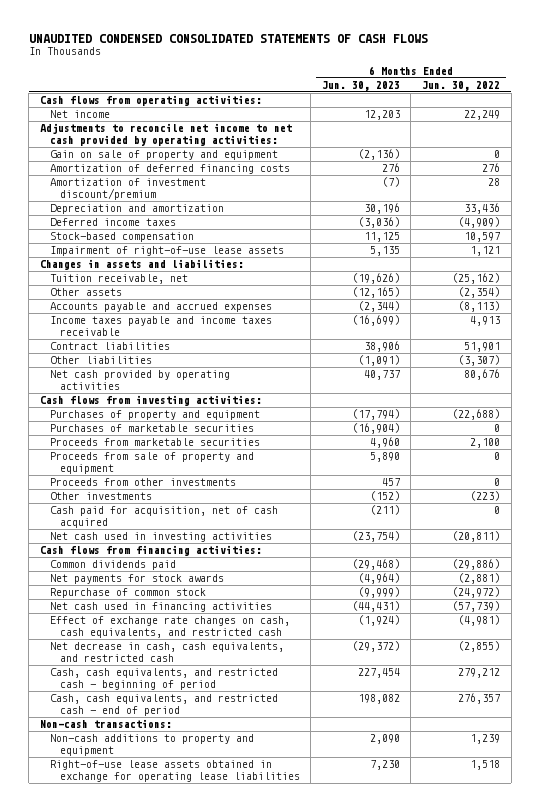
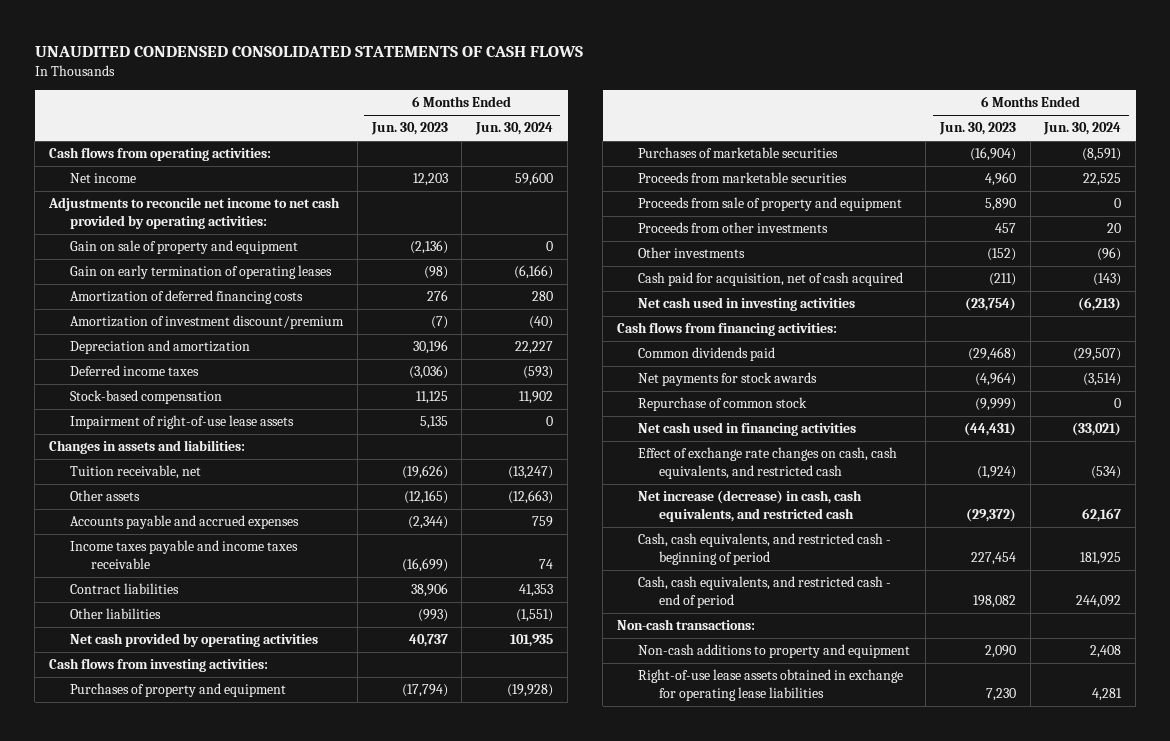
- | 6 Months Ended Jun. 30, 2023 | 6 Months Ended Jun. 30, 2022
+ | 6 Months Ended Jun. 30, 2023 | 6 Months Ended Jun. 30, 2024
+ Gain on early termination of operating leases | (98) | (6,166)
- Other liabilities | (1,091) | (3,307)
+ Other liabilities | (993) | (1,551)
- Net decrease in cash, cash equivalents, and restricted cash | (29,372) | (2,855)
+ Net increase (decrease) in cash, cash equivalents, and restricted cash | (29,372) | 62,167

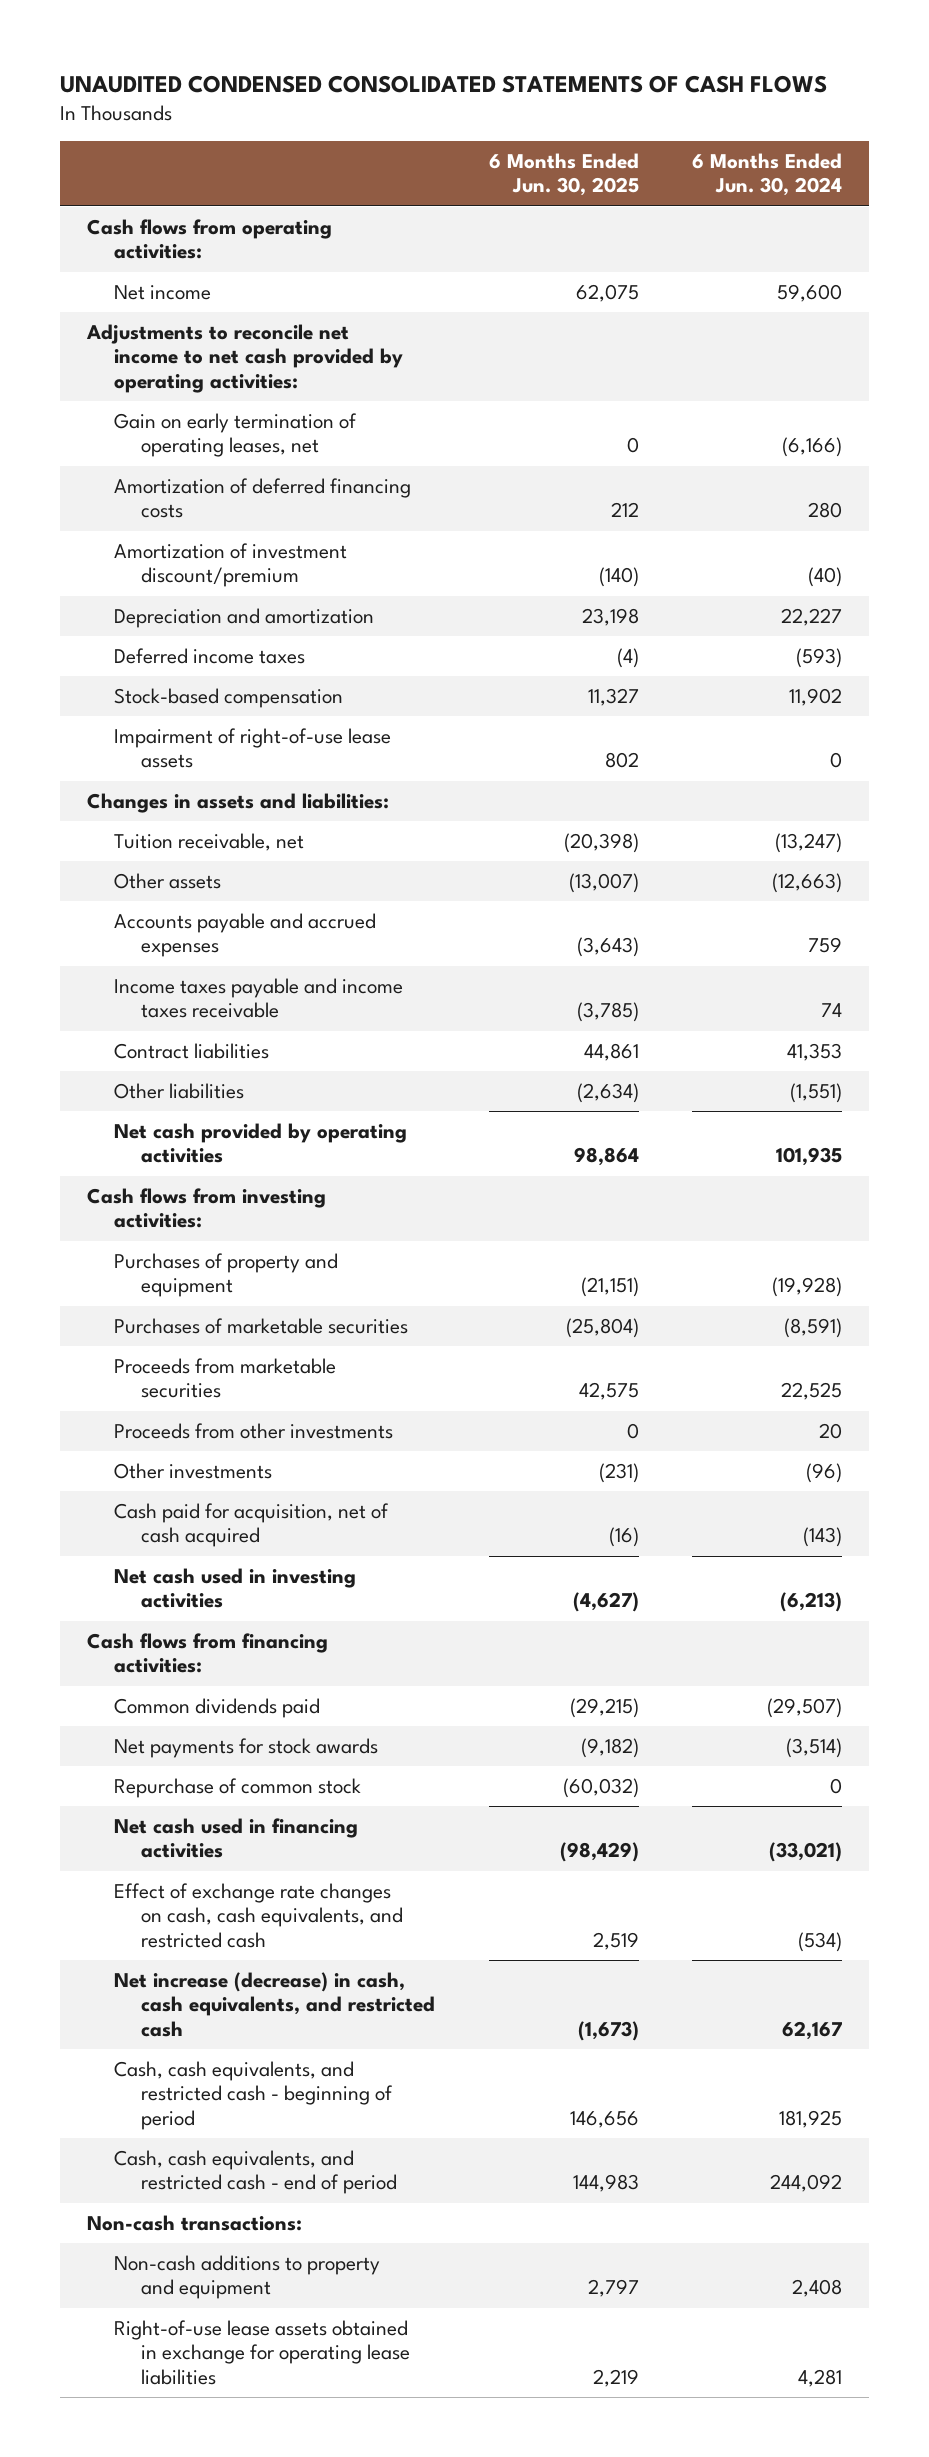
- | 6 Months Ended Jun. 30, 2023 | 6 Months Ended Jun. 30, 2024
+ | 6 Months Ended Jun. 30, 2025 | 6 Months Ended Jun. 30, 2024
- Gain on sale of property and equipment | (2,136) | 0
- Gain on early termination of operating leases | (98) | (6,166)
+ Gain on early termination of operating leases, net | 0 | (6,166)
- Proceeds from sale of property and equipment | 5,890 | 0

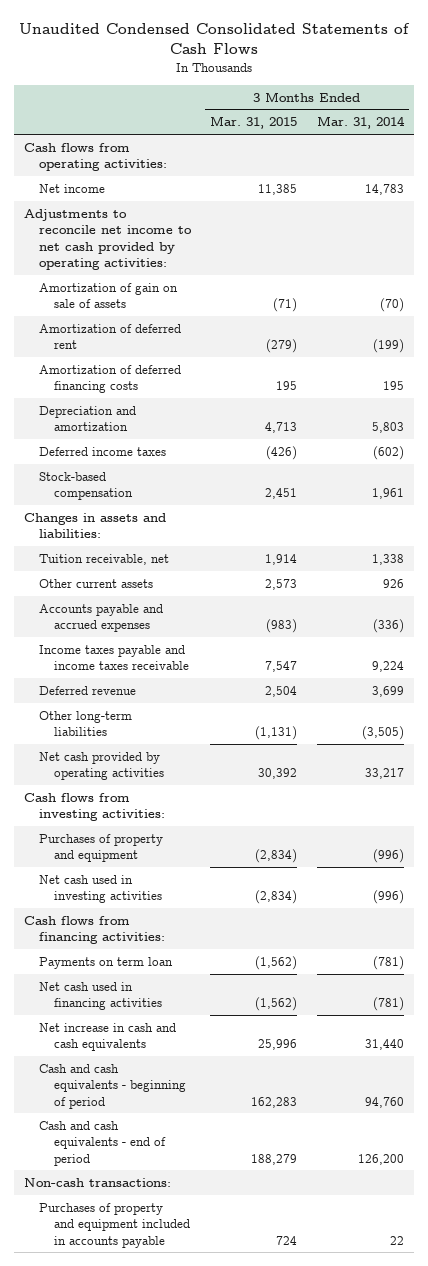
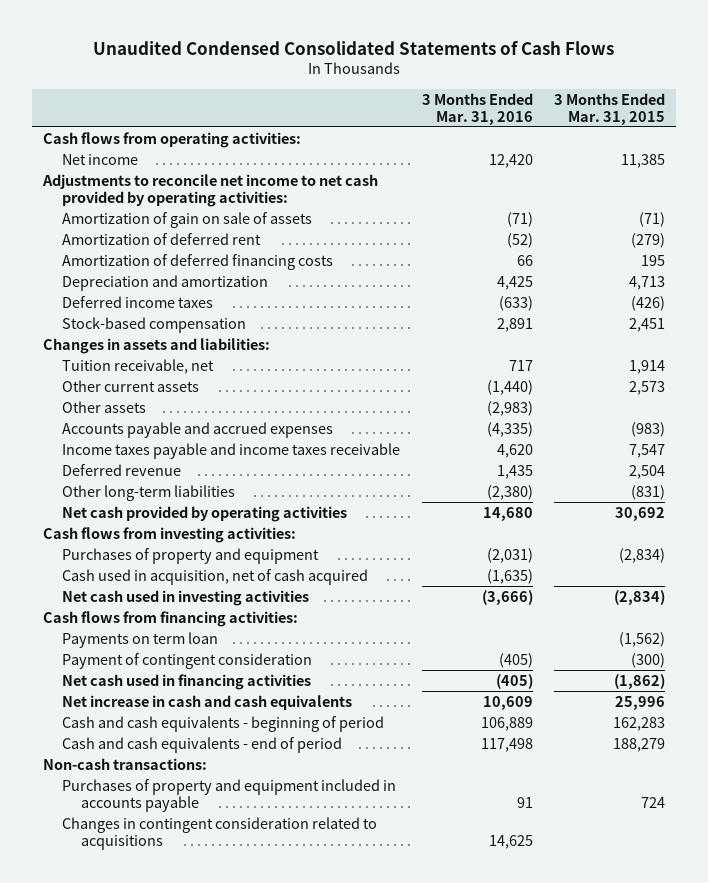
- | 3 Months Ended Mar. 31, 2015 | 3 Months Ended Mar. 31, 2014
+ | 3 Months Ended Mar. 31, 2016 | 3 Months Ended Mar. 31, 2015
+ Other assets | (2,983) |
- Other long-term liabilities | (1,131) | (3,505)
- Net cash provided by operating activities | 30,392 | 33,217
+ Other long-term liabilities | (2,380) | (831)
+ Net cash provided by operating activities | 14,680 | 30,692
+ Cash used in acquisition, net of cash acquired | (1,635) |
- Net cash used in financing activities | (1,562) | (781)
+ Payment of contingent consideration | (405) | (300)
+ Net cash used in financing activities | (405) | (1,862)
+ Changes in contingent consideration related to acquisitions | 14,625 |

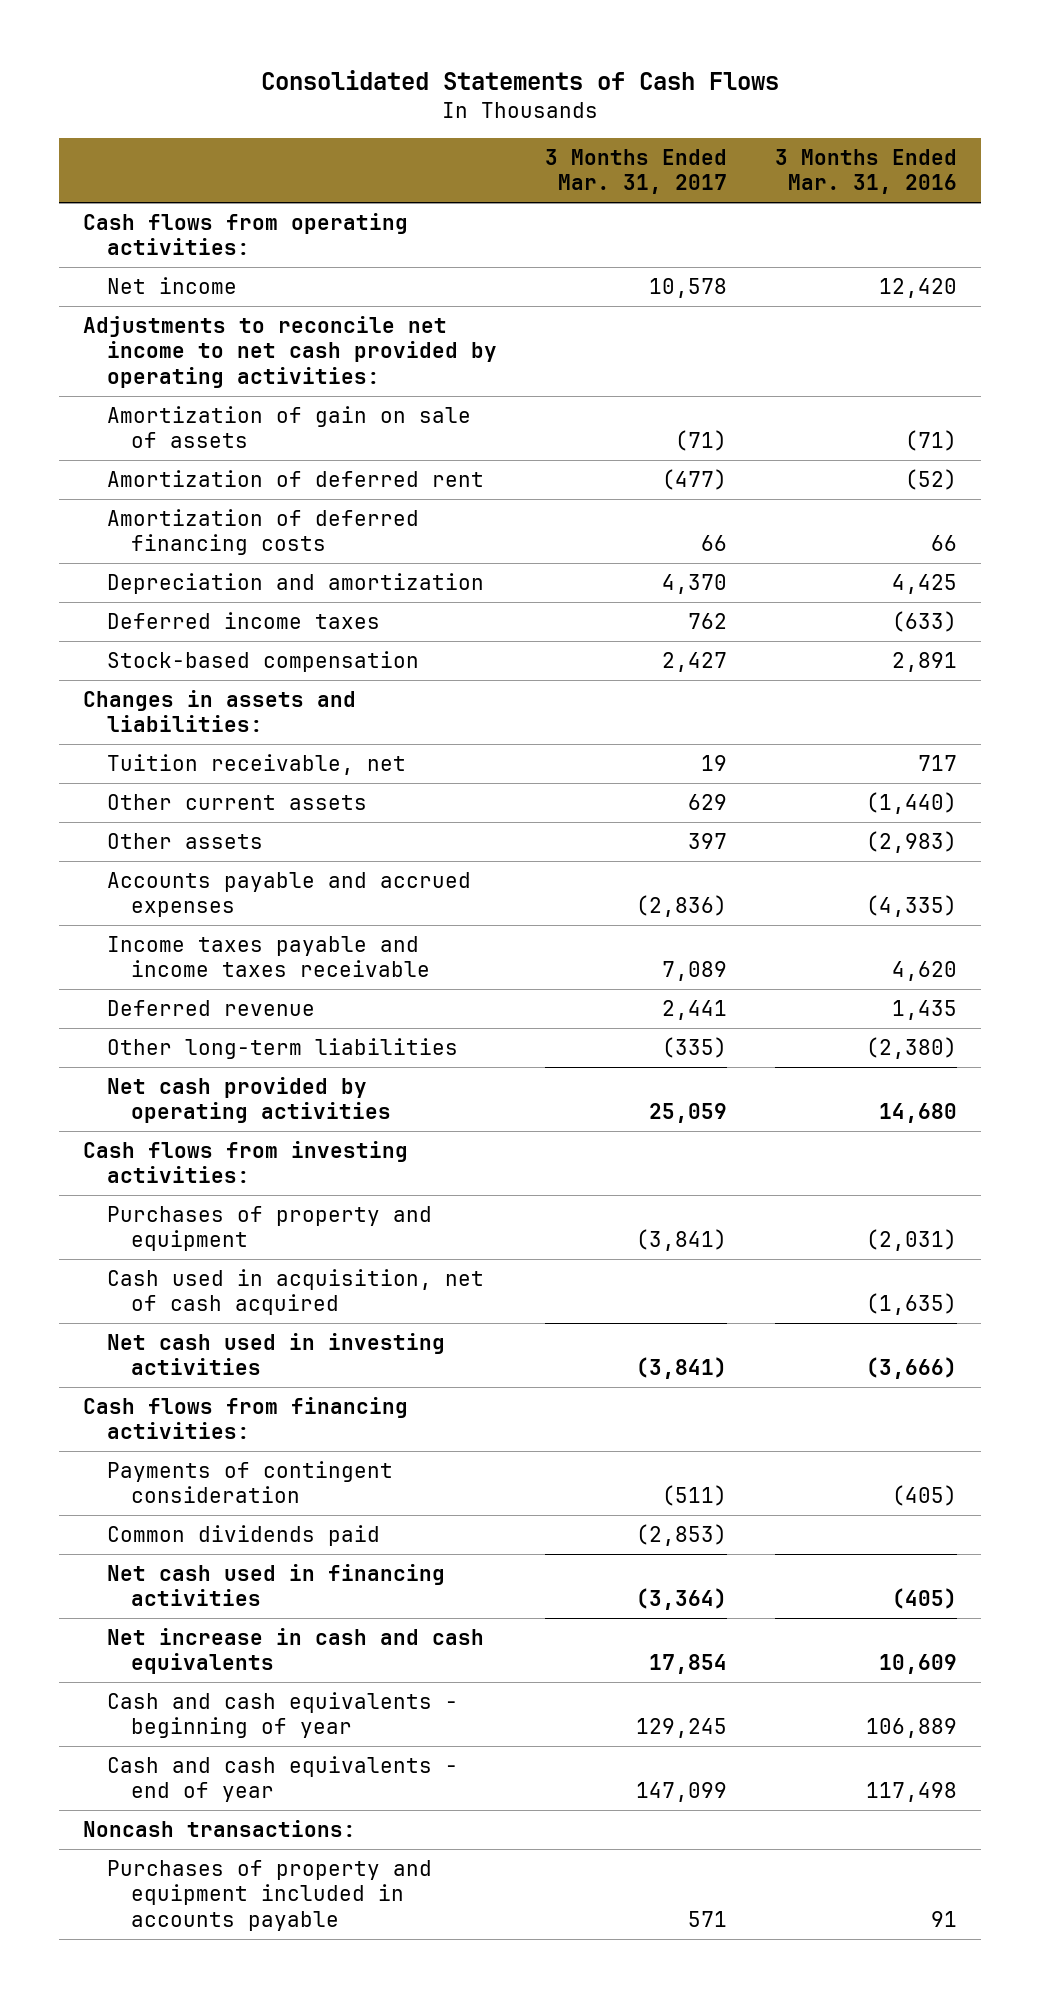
- Unaudited Condensed Consolidated Statements of Cash Flows
+ Consolidated Statements of Cash Flows
- | 3 Months Ended Mar. 31, 2016 | 3 Months Ended Mar. 31, 2015
+ | 3 Months Ended Mar. 31, 2017 | 3 Months Ended Mar. 31, 2016
- Payments on term loan | | (1,562)
- Payment of contingent consideration | (405) | (300)
+ Payments of contingent consideration | (511) | (405)
+ Common dividends paid | (2,853) |
- Cash and cash equivalents - beginning of period | 106,889 | 162,283
- Cash and cash equivalents - end of period | 117,498 | 188,279
- Non-cash transactions:
+ Cash and cash equivalents - beginning of year | 129,245 | 106,889
+ Cash and cash equivalents - end of year | 147,099 | 117,498
+ Noncash transactions:
- Changes in contingent consideration related to acquisitions | 14,625 |

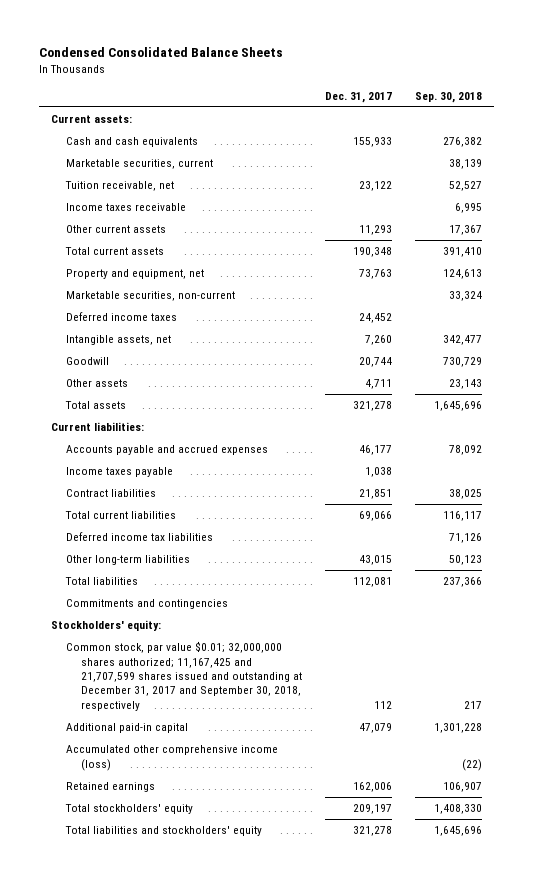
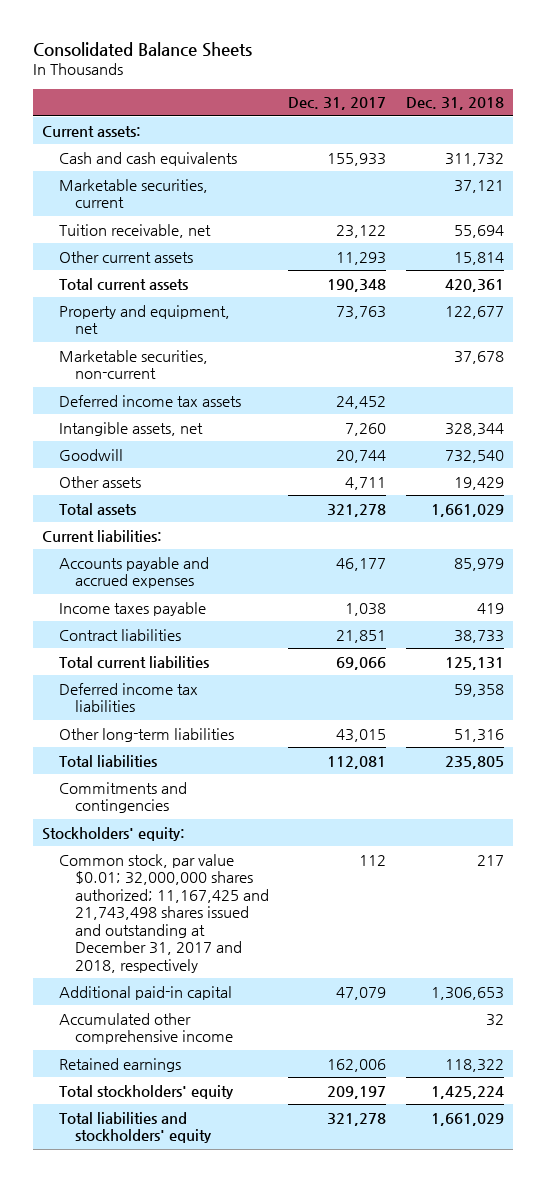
- Condensed Consolidated Balance Sheets
+ Consolidated Balance Sheets
- | Dec. 31, 2017 | Sep. 30, 2018
+ | Dec. 31, 2017 | Dec. 31, 2018
- Income taxes receivable | | 6,995
- Deferred income taxes | 24,452 |
+ Deferred income tax assets | 24,452 |
- Common stock, par value $0.01; 32,000,000 shares authorized; 11,167,425 and 21,707,599 shares issued and outstanding at December 31, 2017 and September 30, 2018, respectively | 112 | 217
+ Common stock, par value $0.01; 32,000,000 shares authorized; 11,167,425 and 21,743,498 shares issued and outstanding at December 31, 2017 and 2018, respectively | 112 | 217
- Accumulated other comprehensive income (loss) | | (22)
+ Accumulated other comprehensive income | | 32

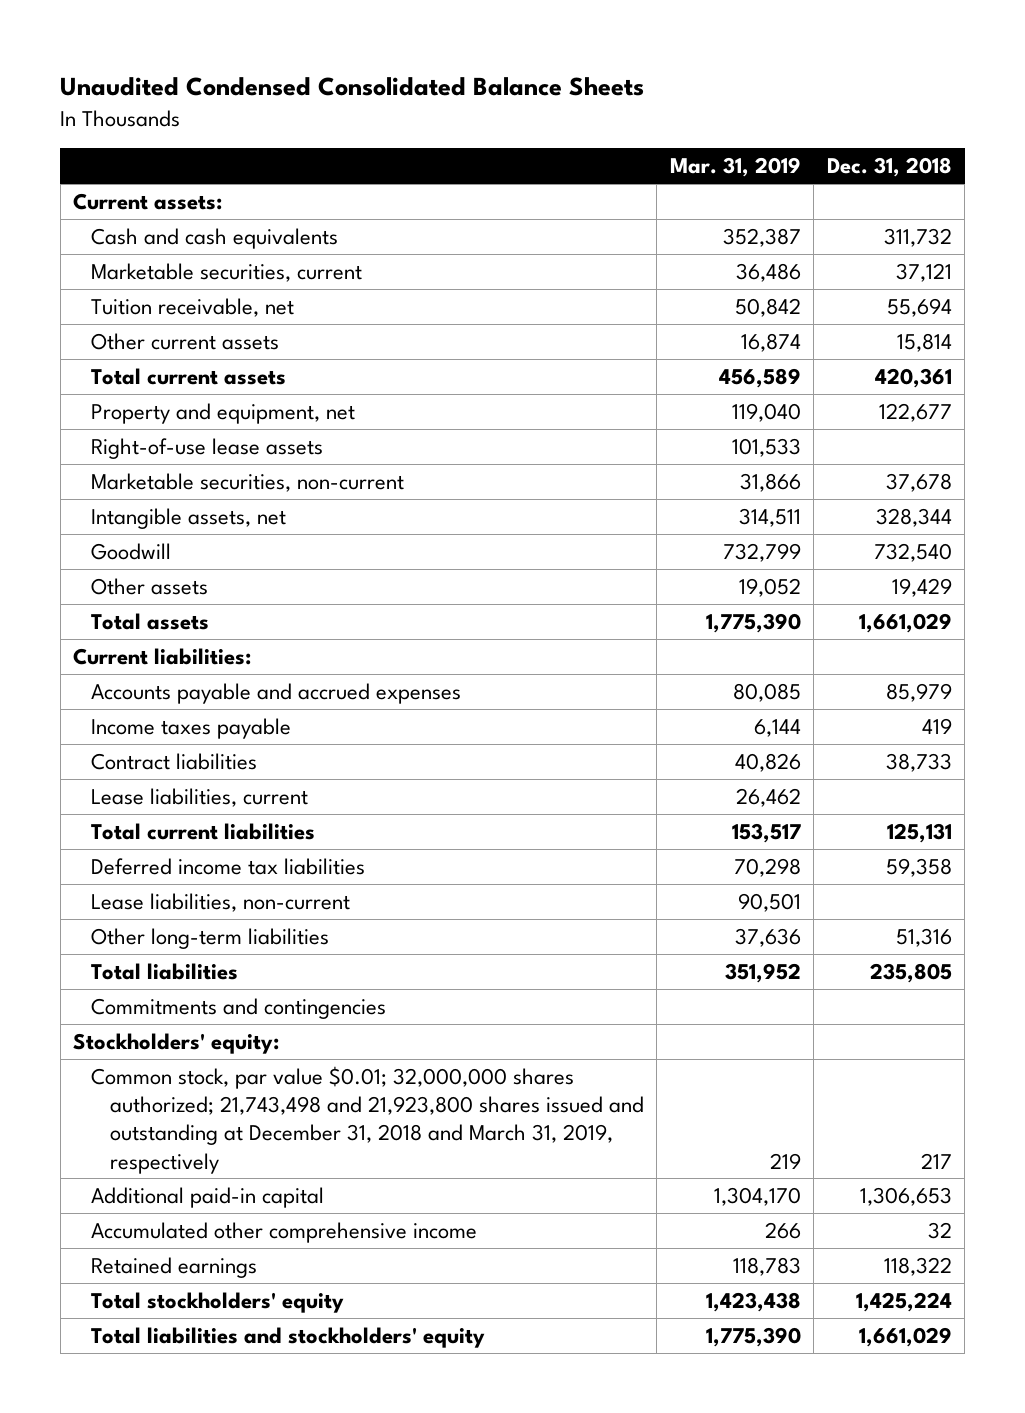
- Consolidated Balance Sheets
+ Unaudited Condensed Consolidated Balance Sheets
- | Dec. 31, 2017 | Dec. 31, 2018
+ | Mar. 31, 2019 | Dec. 31, 2018
+ Right-of-use lease assets | 101,533 |
- Deferred income tax assets | 24,452 |
+ Lease liabilities, current | 26,462 |
+ Lease liabilities, non-current | 90,501 |
- Common stock, par value $0.01; 32,000,000 shares authorized; 11,167,425 and 21,743,498 shares issued and outstanding at December 31, 2017 and 2018, respectively | 112 | 217
+ Common stock, par value $0.01; 32,000,000 shares authorized; 21,743,498 and 21,923,800 shares issued and outstanding at December 31, 2018 and March 31, 2019, respectively | 219 | 217

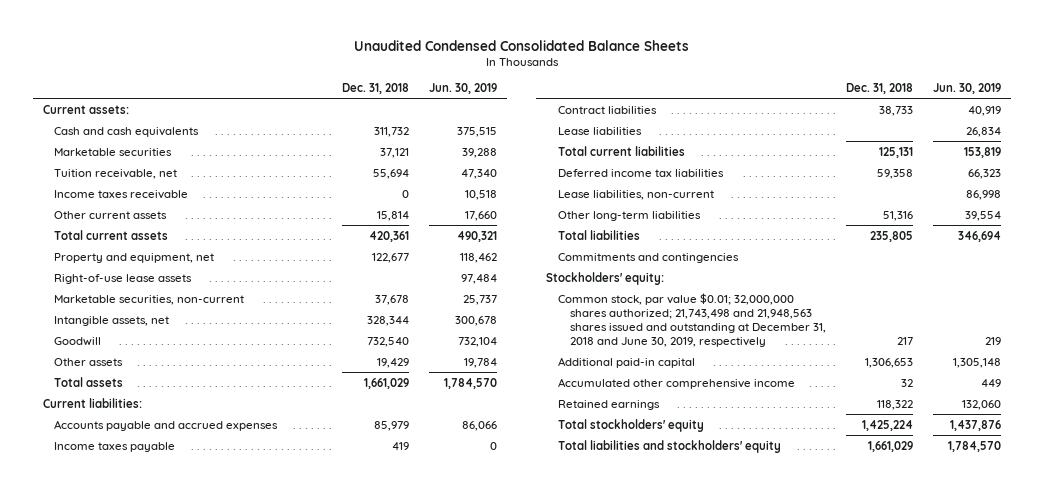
- | Mar. 31, 2019 | Dec. 31, 2018
+ | Dec. 31, 2018 | Jun. 30, 2019
- Marketable securities, current | 36,486 | 37,121
+ Marketable securities | 37,121 | 39,288
+ Income taxes receivable | 0 | 10,518
- Lease liabilities, current | 26,462 |
+ Lease liabilities | | 26,834
- Common stock, par value $0.01; 32,000,000 shares authorized; 21,743,498 and 21,923,800 shares issued and outstanding at December 31, 2018 and March 31, 2019, respectively | 219 | 217
+ Common stock, par value $0.01; 32,000,000 shares authorized; 21,743,498 and 21,948,563 shares issued and outstanding at December 31, 2018 and June 30, 2019, respectively | 217 | 219

